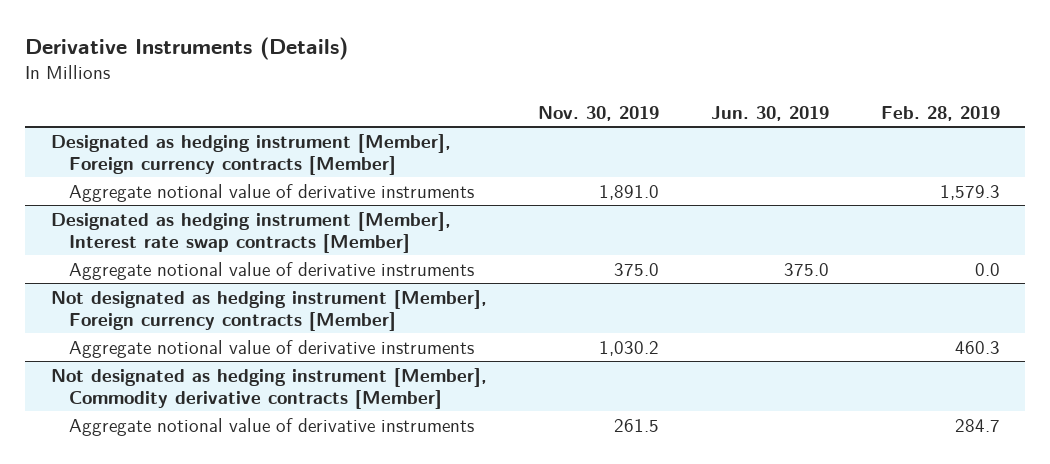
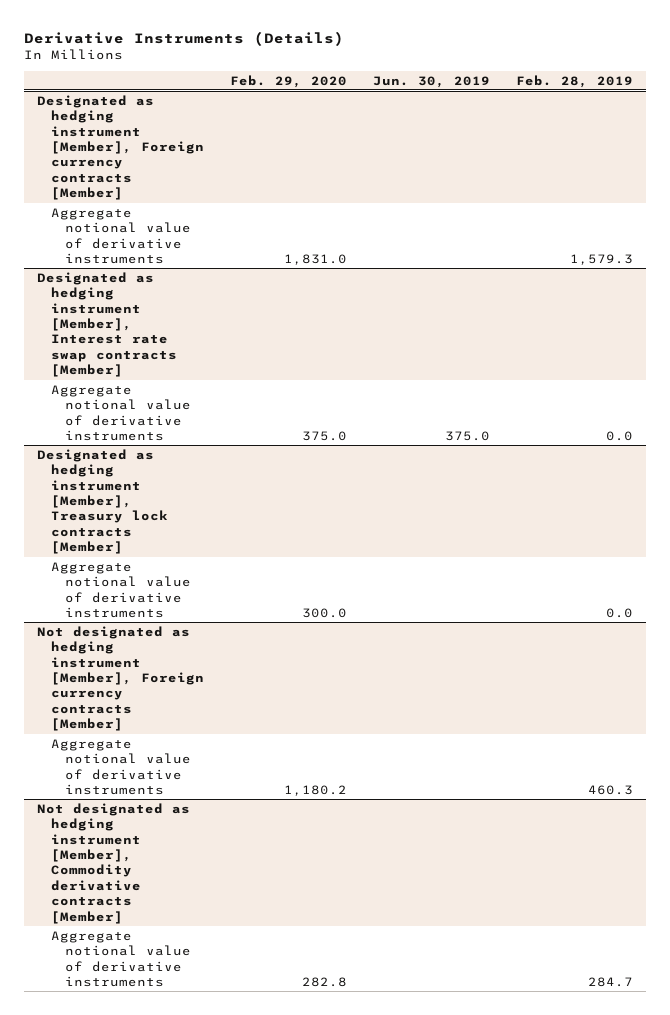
- | Nov. 30, 2019 | Jun. 30, 2019 | Feb. 28, 2019
+ | Feb. 29, 2020 | Jun. 30, 2019 | Feb. 28, 2019
+ Designated as hedging instrument [Member], Treasury lock contracts [Member]
+ Aggregate notional value of derivative instruments | 300.0 | | 0.0

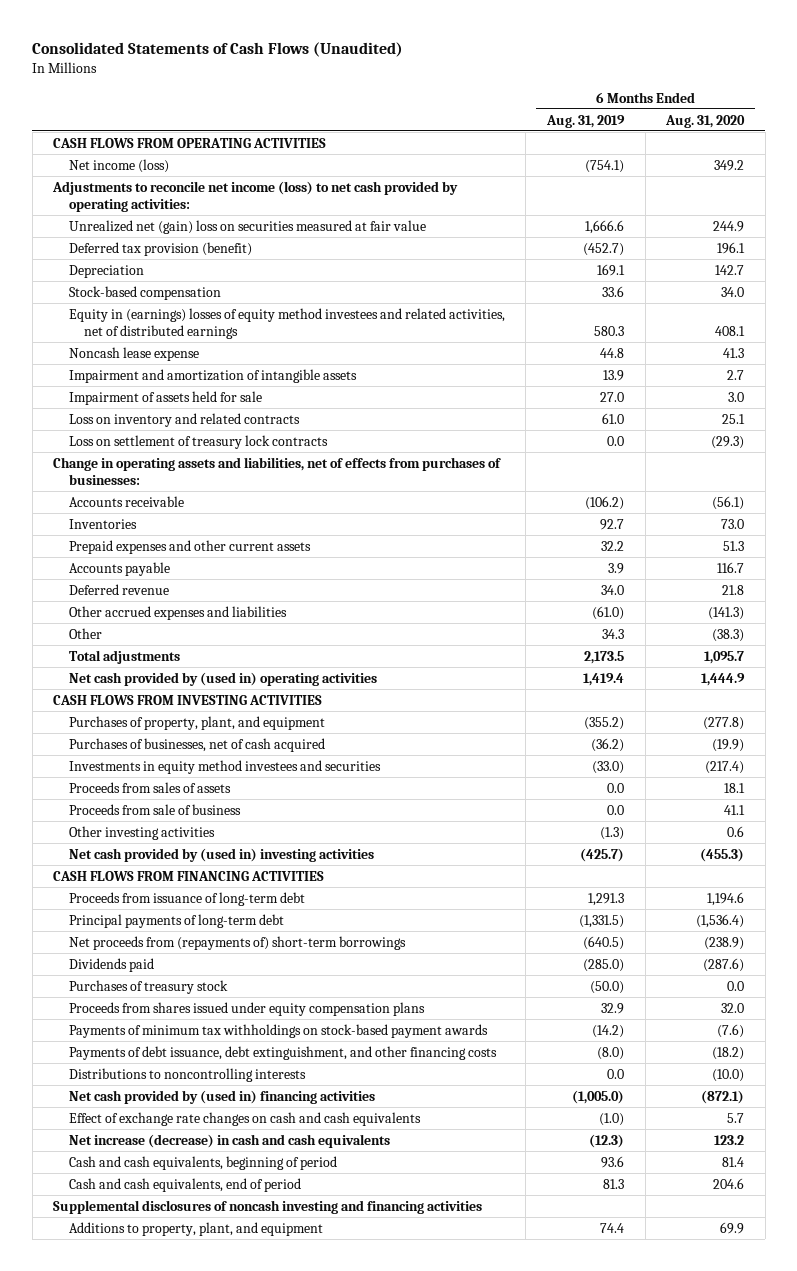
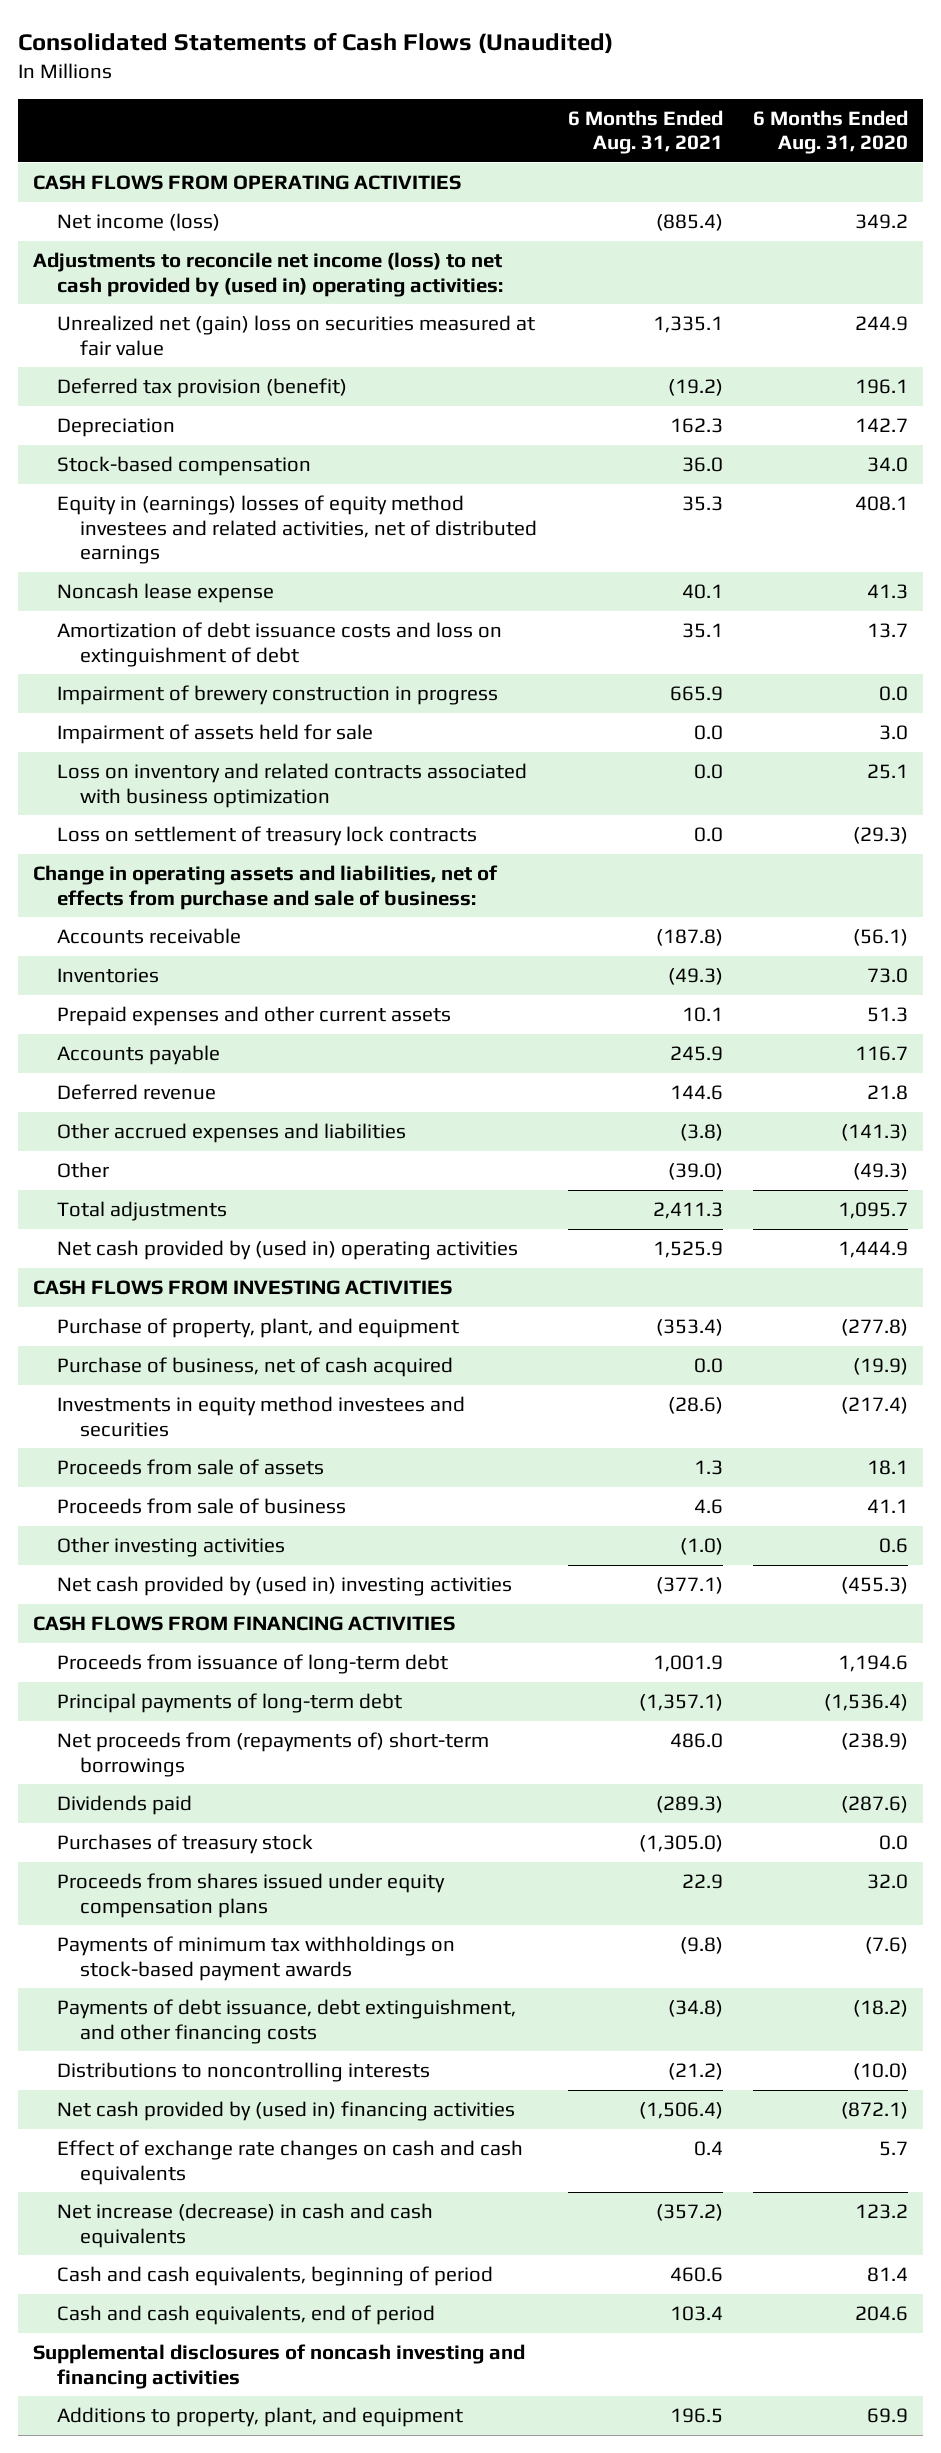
- | 6 Months Ended Aug. 31, 2019 | 6 Months Ended Aug. 31, 2020
+ | 6 Months Ended Aug. 31, 2021 | 6 Months Ended Aug. 31, 2020
- Adjustments to reconcile net income (loss) to net cash provided by operating activities:
+ Adjustments to reconcile net income (loss) to net cash provided by (used in) operating activities:
- Impairment and amortization of intangible assets | 13.9 | 2.7
+ Amortization of debt issuance costs and loss on extinguishment of debt | 35.1 | 13.7
+ Impairment of brewery construction in progress | 665.9 | 0.0
- Loss on inventory and related contracts | 61.0 | 25.1
+ Loss on inventory and related contracts associated with business optimization | 0.0 | 25.1
- Change in operating assets and liabilities, net of effects from purchases of businesses:
+ Change in operating assets and liabilities, net of effects from purchase and sale of business:
- Other | 34.3 | (38.3)
+ Other | (39.0) | (49.3)
- Purchases of property, plant, and equipment | (355.2) | (277.8)
- Purchases of businesses, net of cash acquired | (36.2) | (19.9)
+ Purchase of property, plant, and equipment | (353.4) | (277.8)
+ Purchase of business, net of cash acquired | 0.0 | (19.9)
- Proceeds from sales of assets | 0.0 | 18.1
+ Proceeds from sale of assets | 1.3 | 18.1

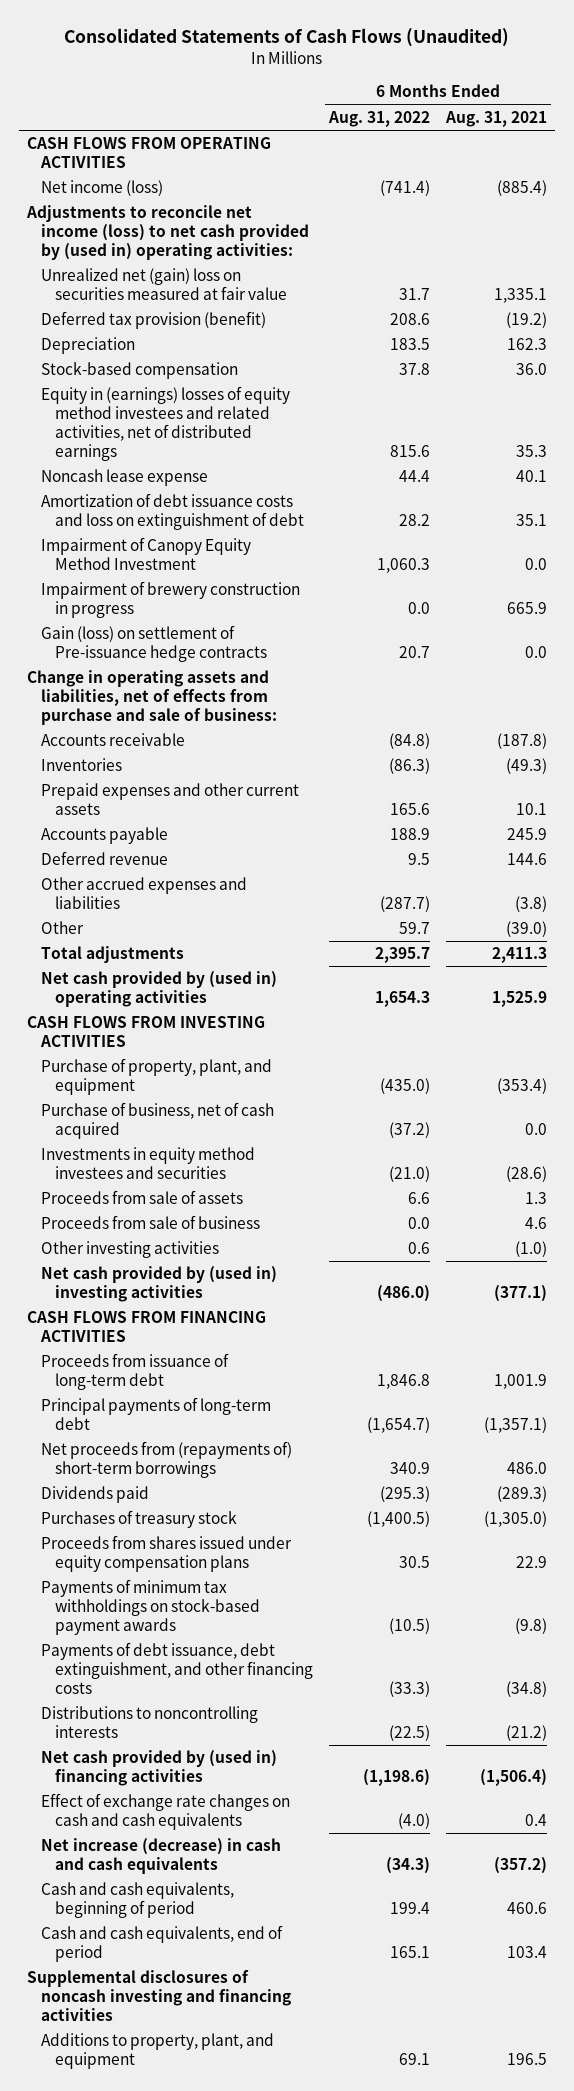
- | 6 Months Ended Aug. 31, 2021 | 6 Months Ended Aug. 31, 2020
+ | 6 Months Ended Aug. 31, 2022 | 6 Months Ended Aug. 31, 2021
+ Impairment of Canopy Equity Method Investment | 1,060.3 | 0.0
- Impairment of assets held for sale | 0.0 | 3.0
- Loss on inventory and related contracts associated with business optimization | 0.0 | 25.1
- Loss on settlement of treasury lock contracts | 0.0 | (29.3)
+ Gain (loss) on settlement of Pre-issuance hedge contracts | 20.7 | 0.0

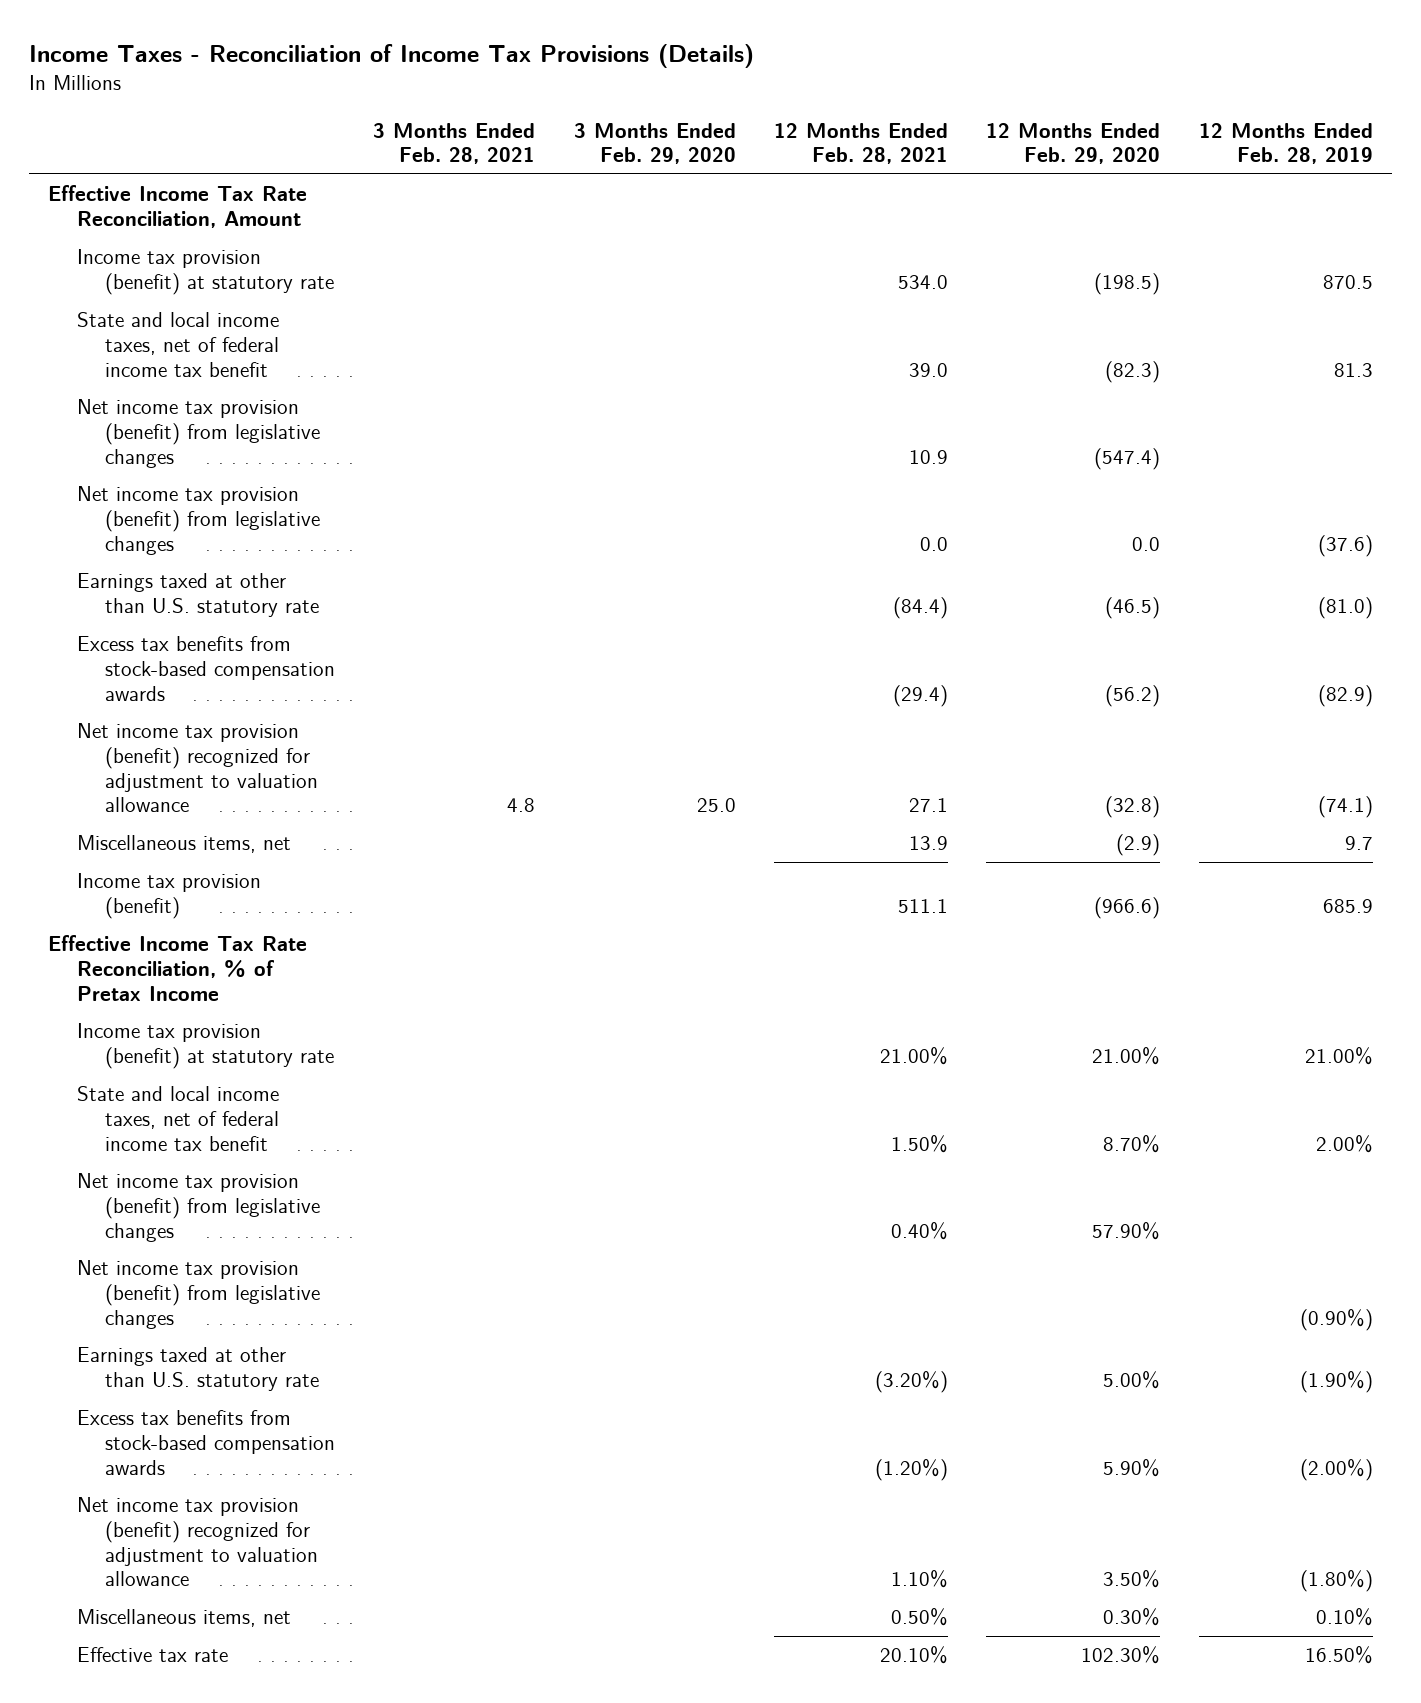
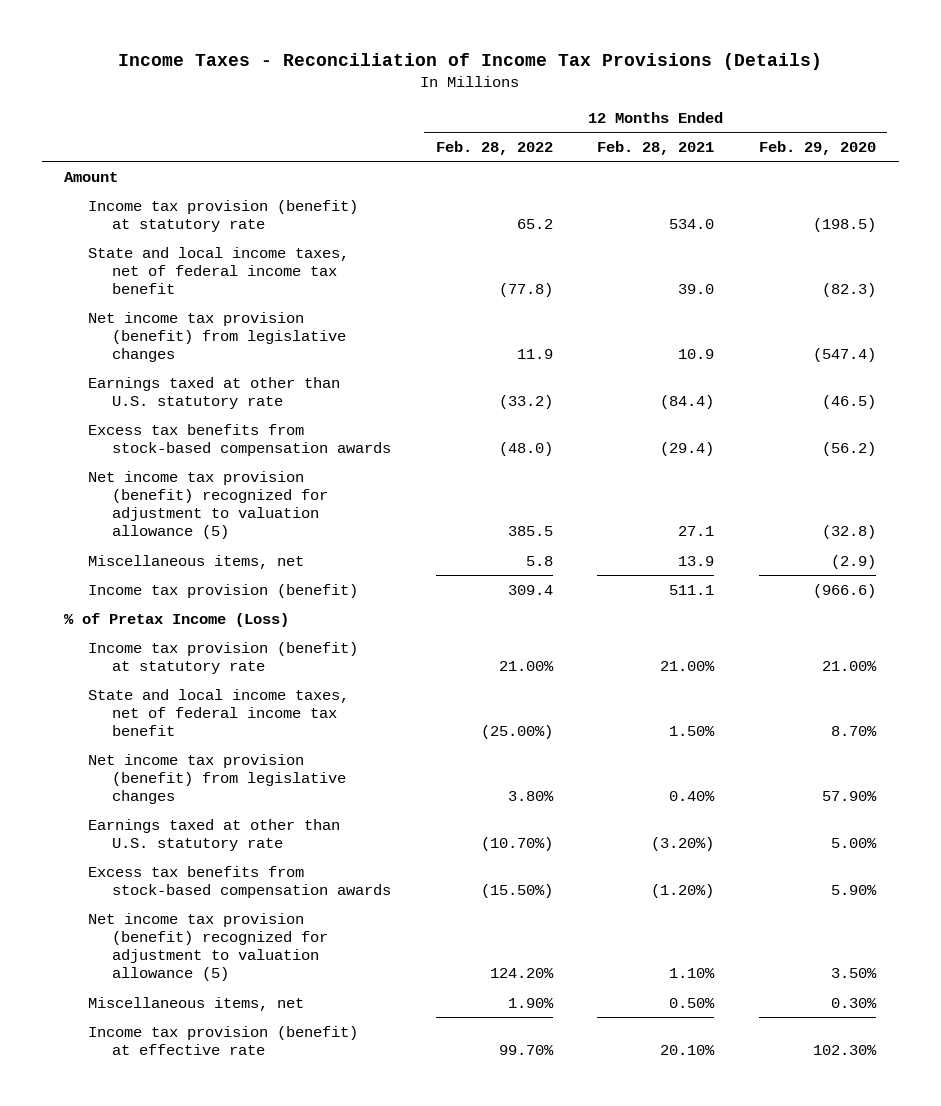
- | 3 Months Ended Feb. 28, 2021 | 3 Months Ended Feb. 29, 2020 | 12 Months Ended Feb. 28, 2021 | 12 Months Ended Feb. 29, 2020 | 12 Months Ended Feb. 28, 2019
+ | 12 Months Ended Feb. 28, 2022 | 12 Months Ended Feb. 28, 2021 | 12 Months Ended Feb. 29, 2020
- Effective Income Tax Rate Reconciliation, Amount
+ Amount
- Net income tax provision (benefit) from legislative changes | | | 0.0 | 0.0 | (37.6)
- Net income tax provision (benefit) recognized for adjustment to valuation allowance | 4.8 | 25.0 | 27.1 | (32.8) | (74.1)
+ Net income tax provision (benefit) recognized for adjustment to valuation allowance (5) | 385.5 | 27.1 | (32.8)
- Effective Income Tax Rate Reconciliation, % of Pretax Income
+ % of Pretax Income (Loss)
- Net income tax provision (benefit) from legislative changes | | | | | (0.90%)
- Net income tax provision (benefit) recognized for adjustment to valuation allowance | | | 1.10% | 3.50% | (1.80%)
+ Net income tax provision (benefit) recognized for adjustment to valuation allowance (5) | 124.20% | 1.10% | 3.50%
- Effective tax rate | | | 20.10% | 102.30% | 16.50%
+ Income tax provision (benefit) at effective rate | 99.70% | 20.10% | 102.30%

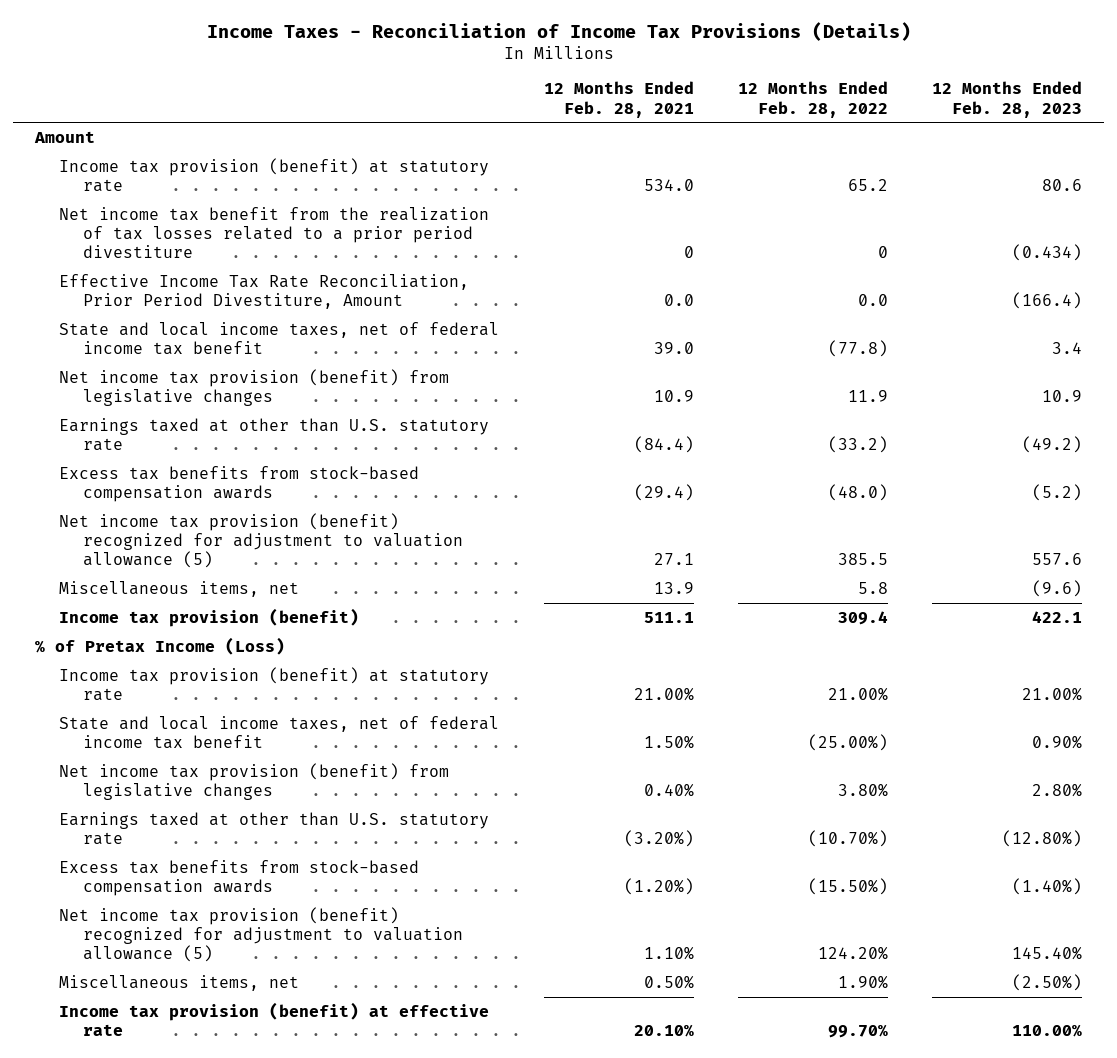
- | 12 Months Ended Feb. 28, 2022 | 12 Months Ended Feb. 28, 2021 | 12 Months Ended Feb. 29, 2020
+ | 12 Months Ended Feb. 28, 2021 | 12 Months Ended Feb. 28, 2022 | 12 Months Ended Feb. 28, 2023
+ Net income tax benefit from the realization of tax losses related to a prior period divestiture | 0 | 0 | (0.434)
+ Effective Income Tax Rate Reconciliation, Prior Period Divestiture, Amount | 0.0 | 0.0 | (166.4)

